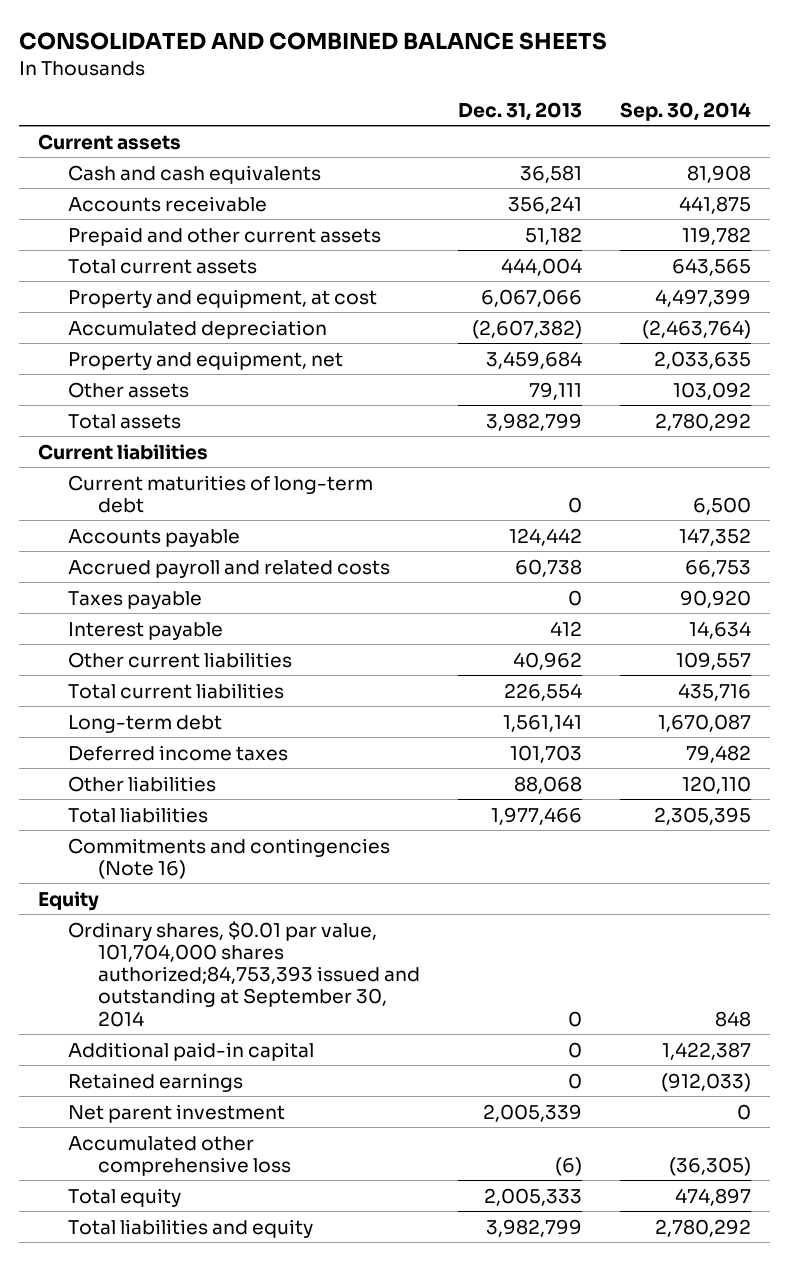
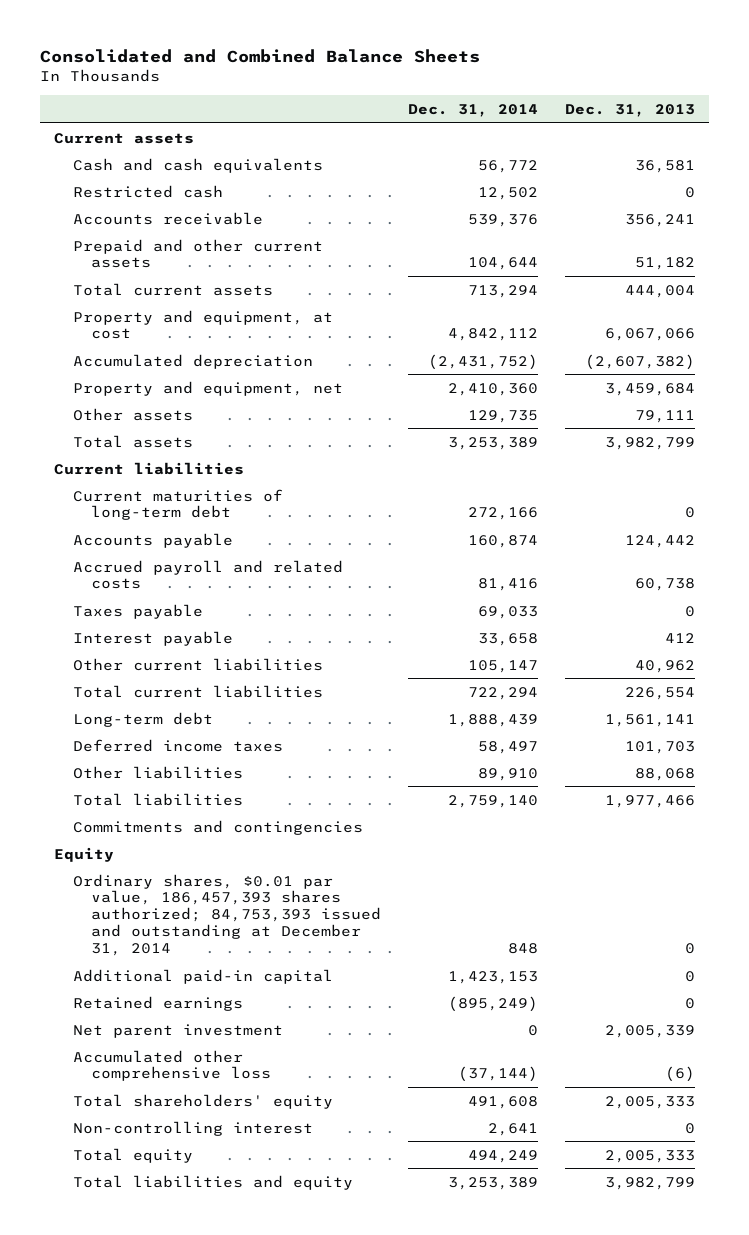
- CONSOLIDATED AND COMBINED BALANCE SHEETS
+ Consolidated and Combined Balance Sheets
- | Dec. 31, 2013 | Sep. 30, 2014
+ | Dec. 31, 2014 | Dec. 31, 2013
+ Restricted cash | 12,502 | 0
- Commitments and contingencies (Note 16)
+ Commitments and contingencies
- Ordinary shares, $0.01 par value, 101,704,000 shares authorized;84,753,393 issued and outstanding at September 30, 2014 | 0 | 848
+ Ordinary shares, $0.01 par value, 186,457,393 shares authorized; 84,753,393 issued and outstanding at December 31, 2014 | 848 | 0
+ Total shareholders' equity | 491,608 | 2,005,333
+ Non-controlling interest | 2,641 | 0

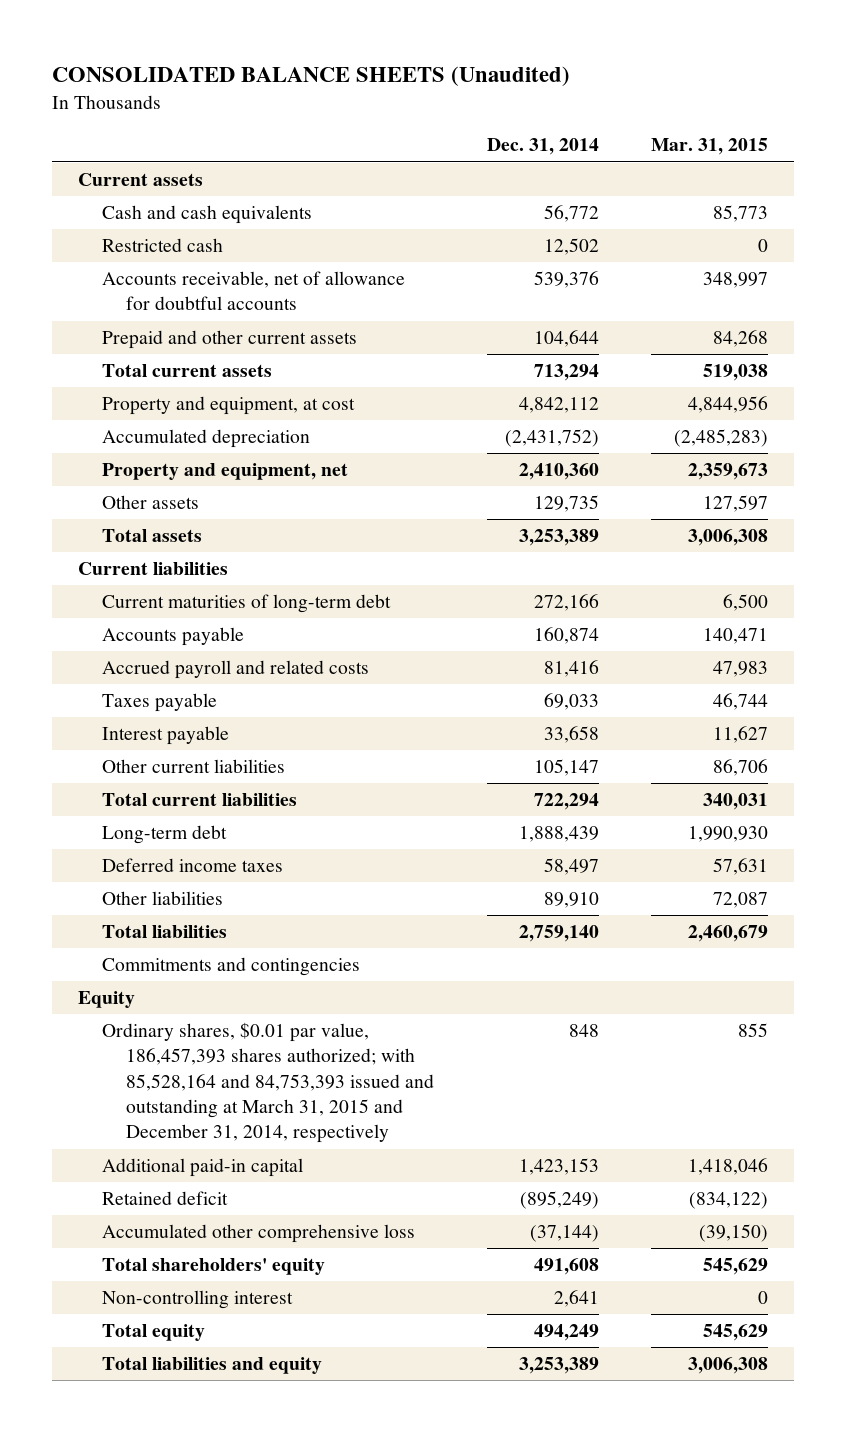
- Consolidated and Combined Balance Sheets
+ CONSOLIDATED BALANCE SHEETS (Unaudited)
- | Dec. 31, 2014 | Dec. 31, 2013
+ | Dec. 31, 2014 | Mar. 31, 2015
- Accounts receivable | 539,376 | 356,241
+ Accounts receivable, net of allowance for doubtful accounts | 539,376 | 348,997
- Ordinary shares, $0.01 par value, 186,457,393 shares authorized; 84,753,393 issued and outstanding at December 31, 2014 | 848 | 0
+ Ordinary shares, $0.01 par value, 186,457,393 shares authorized; with 85,528,164 and 84,753,393 issued and outstanding at March 31, 2015 and December 31, 2014, respectively | 848 | 855
- Retained earnings | (895,249) | 0
- Net parent investment | 0 | 2,005,339
+ Retained deficit | (895,249) | (834,122)

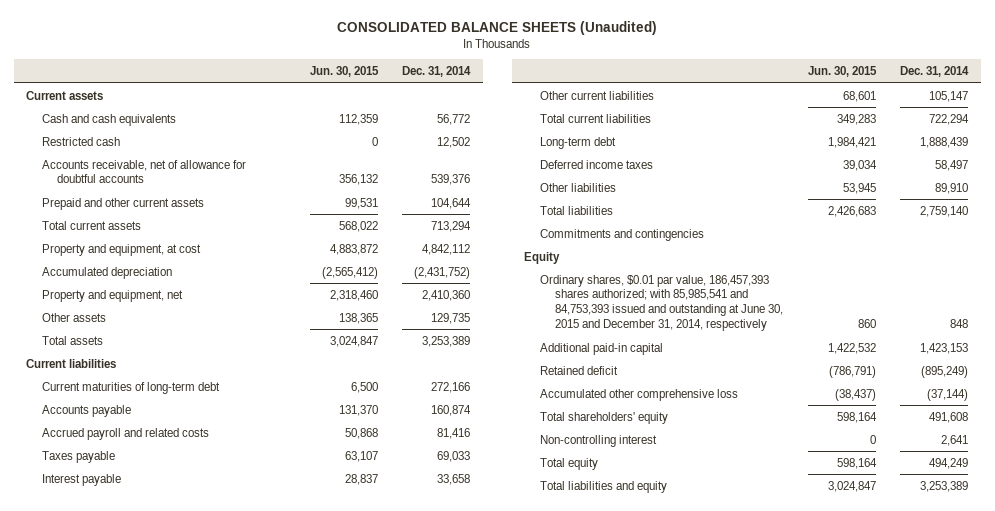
- | Dec. 31, 2014 | Mar. 31, 2015
+ | Jun. 30, 2015 | Dec. 31, 2014
- Ordinary shares, $0.01 par value, 186,457,393 shares authorized; with 85,528,164 and 84,753,393 issued and outstanding at March 31, 2015 and December 31, 2014, respectively | 848 | 855
+ Ordinary shares, $0.01 par value, 186,457,393 shares authorized; with 85,985,541 and 84,753,393 issued and outstanding at June 30, 2015 and December 31, 2014, respectively | 860 | 848

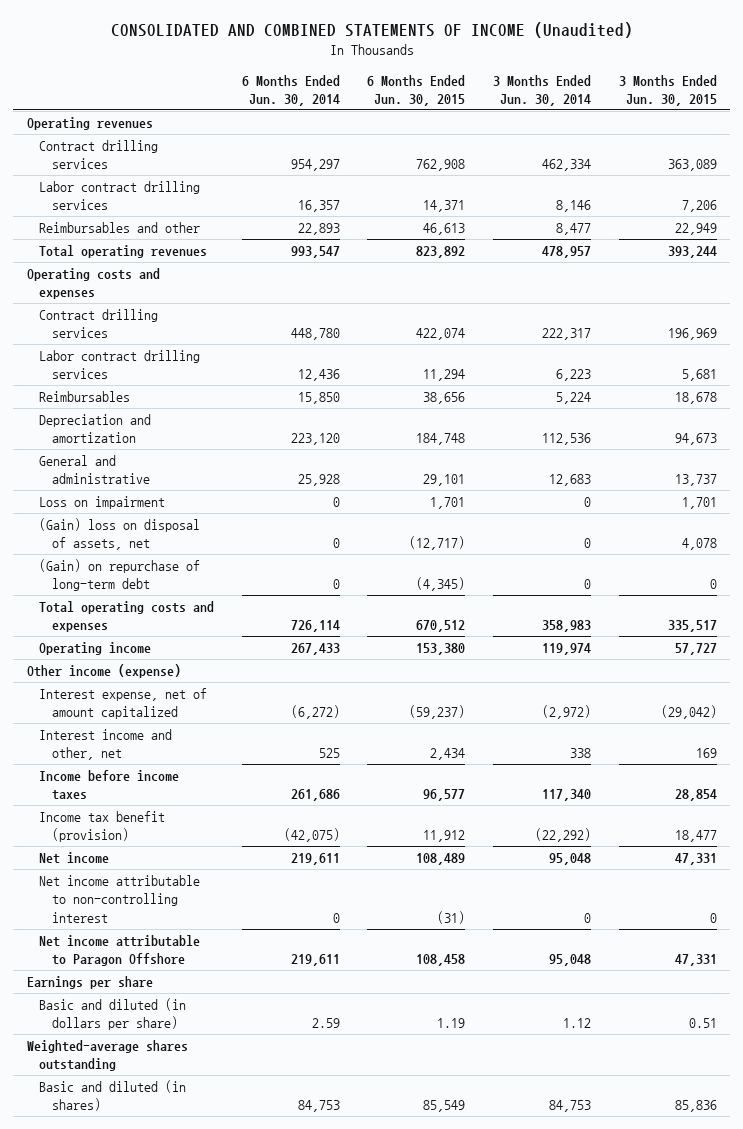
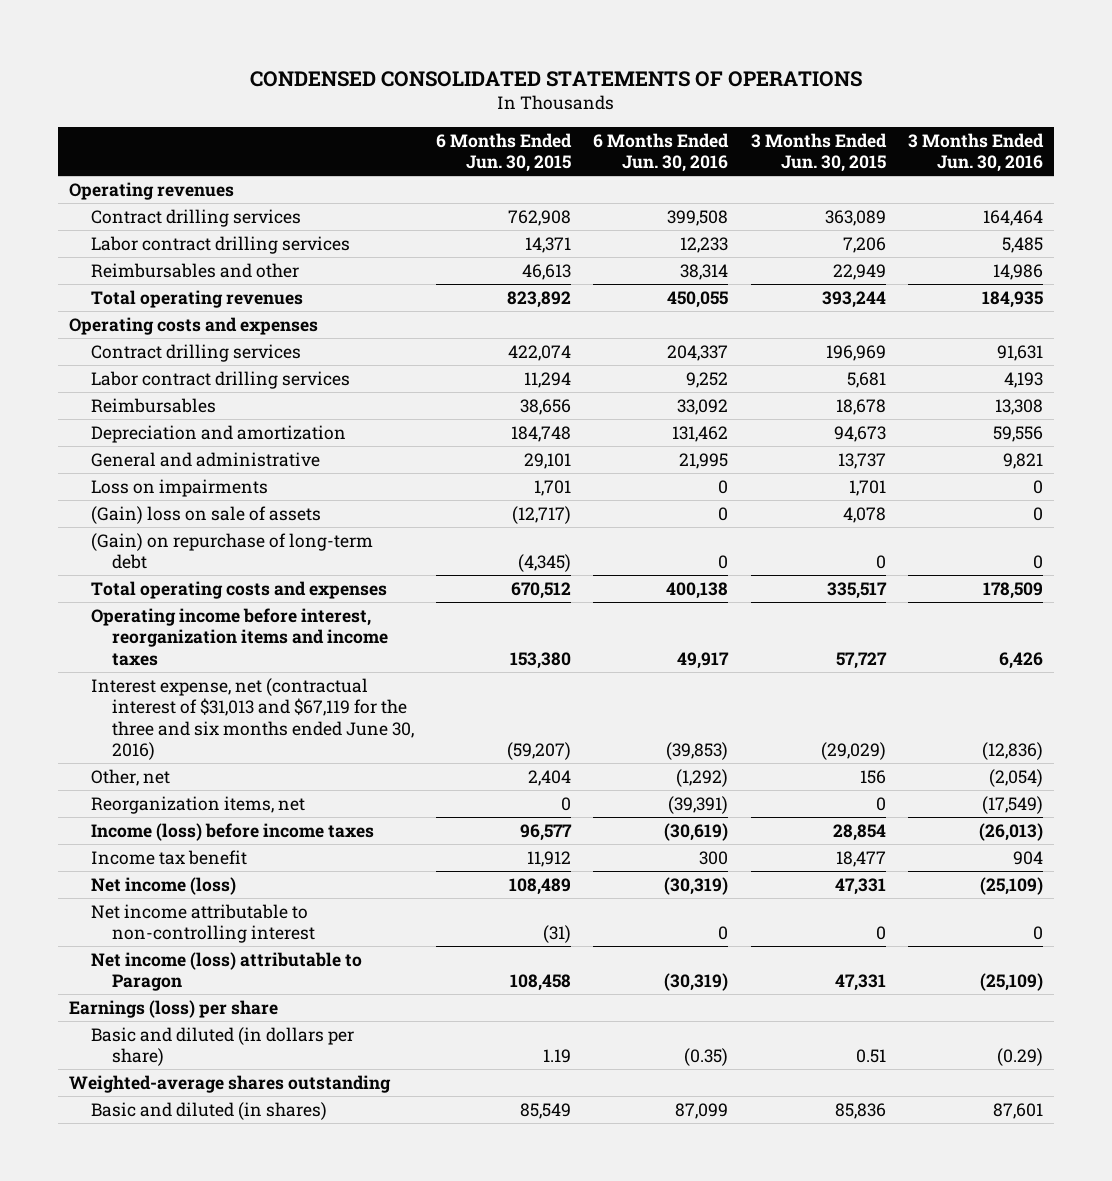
- CONSOLIDATED AND COMBINED STATEMENTS OF INCOME (Unaudited)
+ CONDENSED CONSOLIDATED STATEMENTS OF OPERATIONS
- | 6 Months Ended Jun. 30, 2014 | 6 Months Ended Jun. 30, 2015 | 3 Months Ended Jun. 30, 2014 | 3 Months Ended Jun. 30, 2015
+ | 6 Months Ended Jun. 30, 2015 | 6 Months Ended Jun. 30, 2016 | 3 Months Ended Jun. 30, 2015 | 3 Months Ended Jun. 30, 2016
- Loss on impairment | 0 | 1,701 | 0 | 1,701
- (Gain) loss on disposal of assets, net | 0 | (12,717) | 0 | 4,078
+ Loss on impairments | 1,701 | 0 | 1,701 | 0
+ (Gain) loss on sale of assets | (12,717) | 0 | 4,078 | 0
- Operating income | 267,433 | 153,380 | 119,974 | 57,727
- Other income (expense)
- Interest expense, net of amount capitalized | (6,272) | (59,237) | (2,972) | (29,042)
- Interest income and other, net | 525 | 2,434 | 338 | 169
- Income before income taxes | 261,686 | 96,577 | 117,340 | 28,854
- Income tax benefit (provision) | (42,075) | 11,912 | (22,292) | 18,477
- Net income | 219,611 | 108,489 | 95,048 | 47,331
+ Operating income before interest, reorganization items and income taxes | 153,380 | 49,917 | 57,727 | 6,426
+ Interest expense, net (contractual interest of $31,013 and $67,119 for the three and six months ended June 30, 2016) | (59,207) | (39,853) | (29,029) | (12,836)
+ Other, net | 2,404 | (1,292) | 156 | (2,054)
+ Reorganization items, net | 0 | (39,391) | 0 | (17,549)
+ Income (loss) before income taxes | 96,577 | (30,619) | 28,854 | (26,013)
+ Income tax benefit | 11,912 | 300 | 18,477 | 904
+ Net income (loss) | 108,489 | (30,319) | 47,331 | (25,109)
- Net income attributable to Paragon Offshore | 219,611 | 108,458 | 95,048 | 47,331
- Earnings per share
+ Net income (loss) attributable to Paragon | 108,458 | (30,319) | 47,331 | (25,109)
+ Earnings (loss) per share

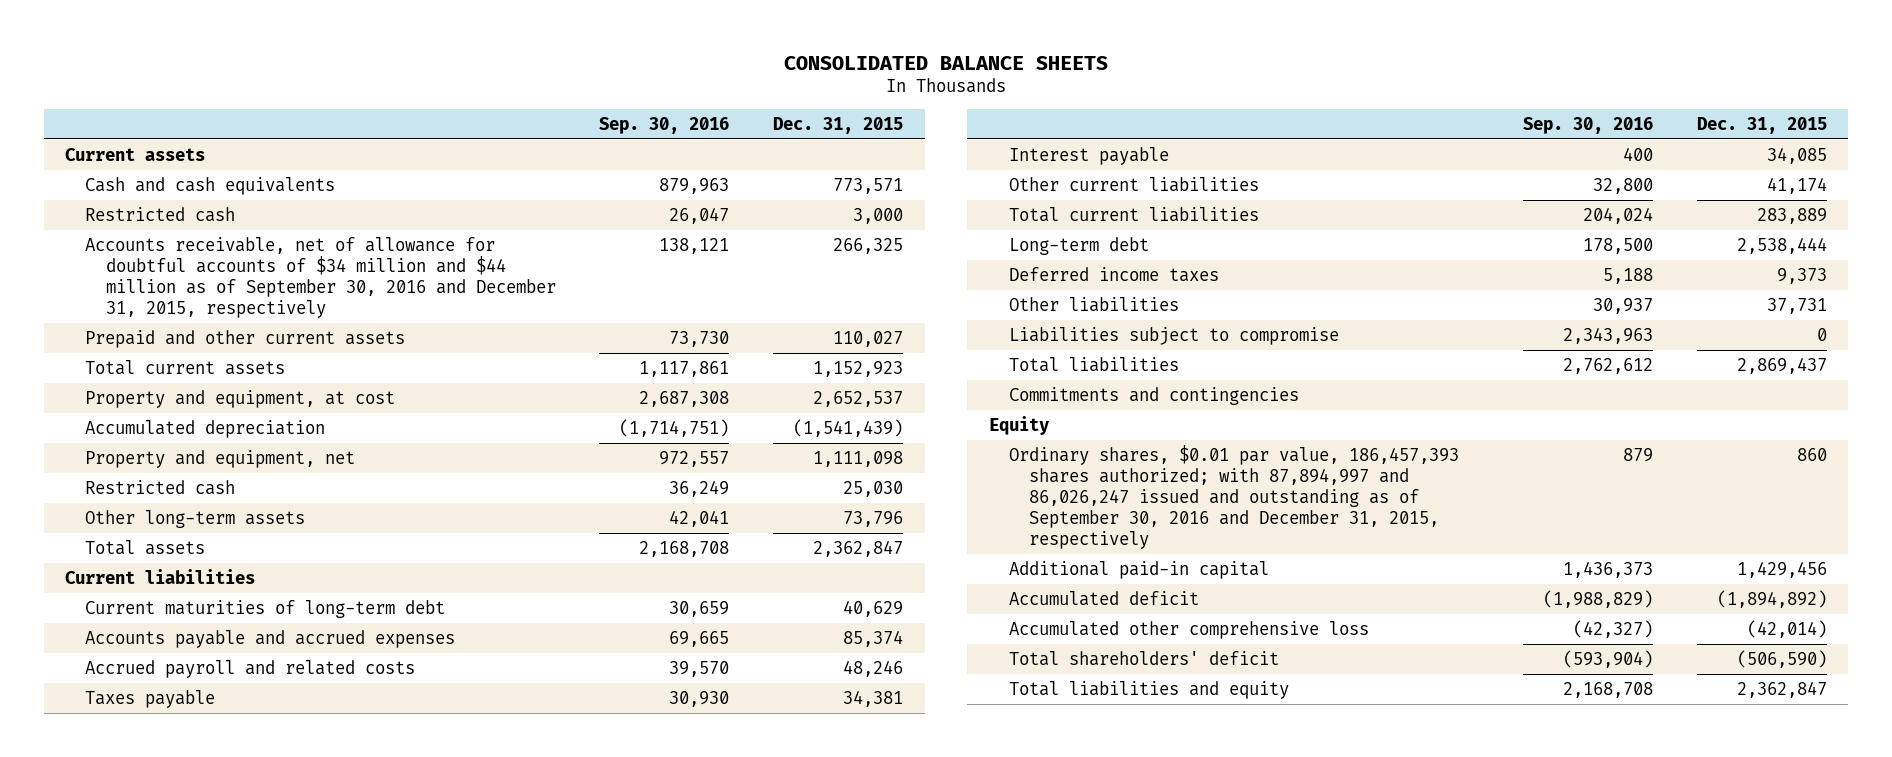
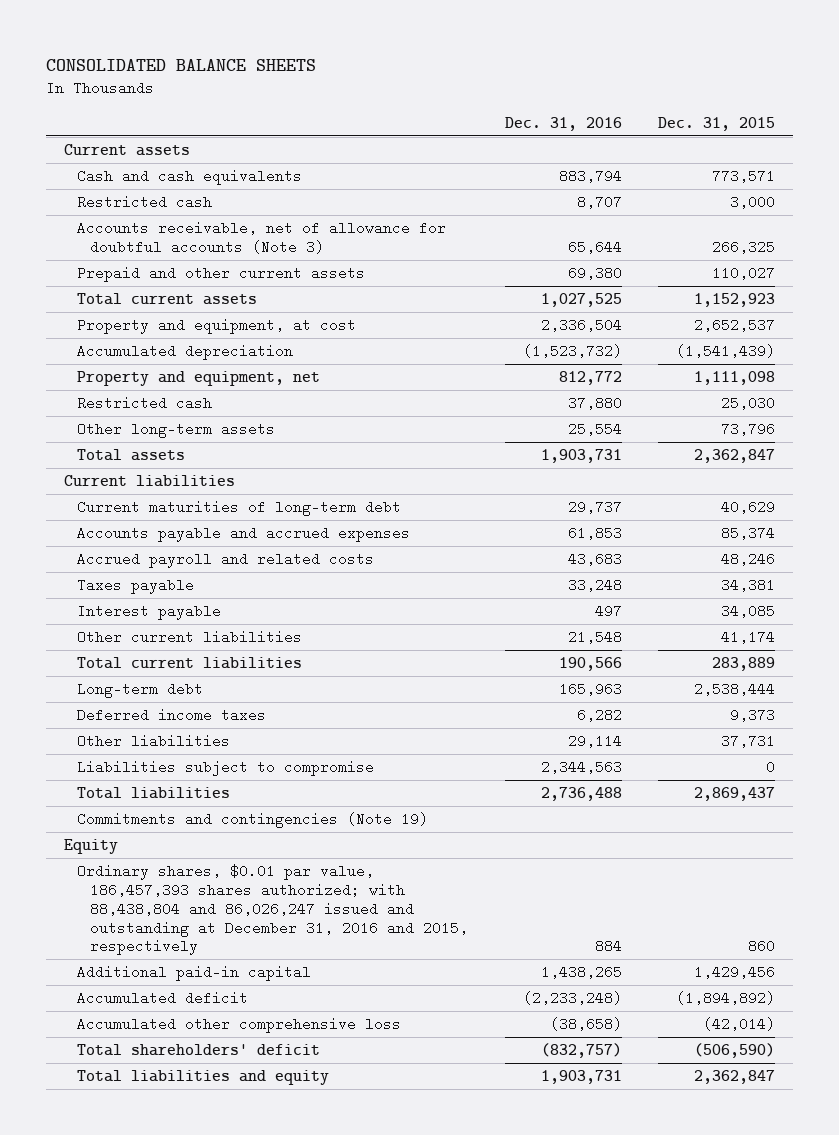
- | Sep. 30, 2016 | Dec. 31, 2015
+ | Dec. 31, 2016 | Dec. 31, 2015
- Accounts receivable, net of allowance for doubtful accounts of $34 million and $44 million as of September 30, 2016 and December 31, 2015, respectively | 138,121 | 266,325
+ Accounts receivable, net of allowance for doubtful accounts (Note 3) | 65,644 | 266,325
- Commitments and contingencies
+ Commitments and contingencies (Note 19)
- Ordinary shares, $0.01 par value, 186,457,393 shares authorized; with 87,894,997 and 86,026,247 issued and outstanding as of September 30, 2016 and December 31, 2015, respectively | 879 | 860
+ Ordinary shares, $0.01 par value, 186,457,393 shares authorized; with 88,438,804 and 86,026,247 issued and outstanding at December 31, 2016 and 2015, respectively | 884 | 860

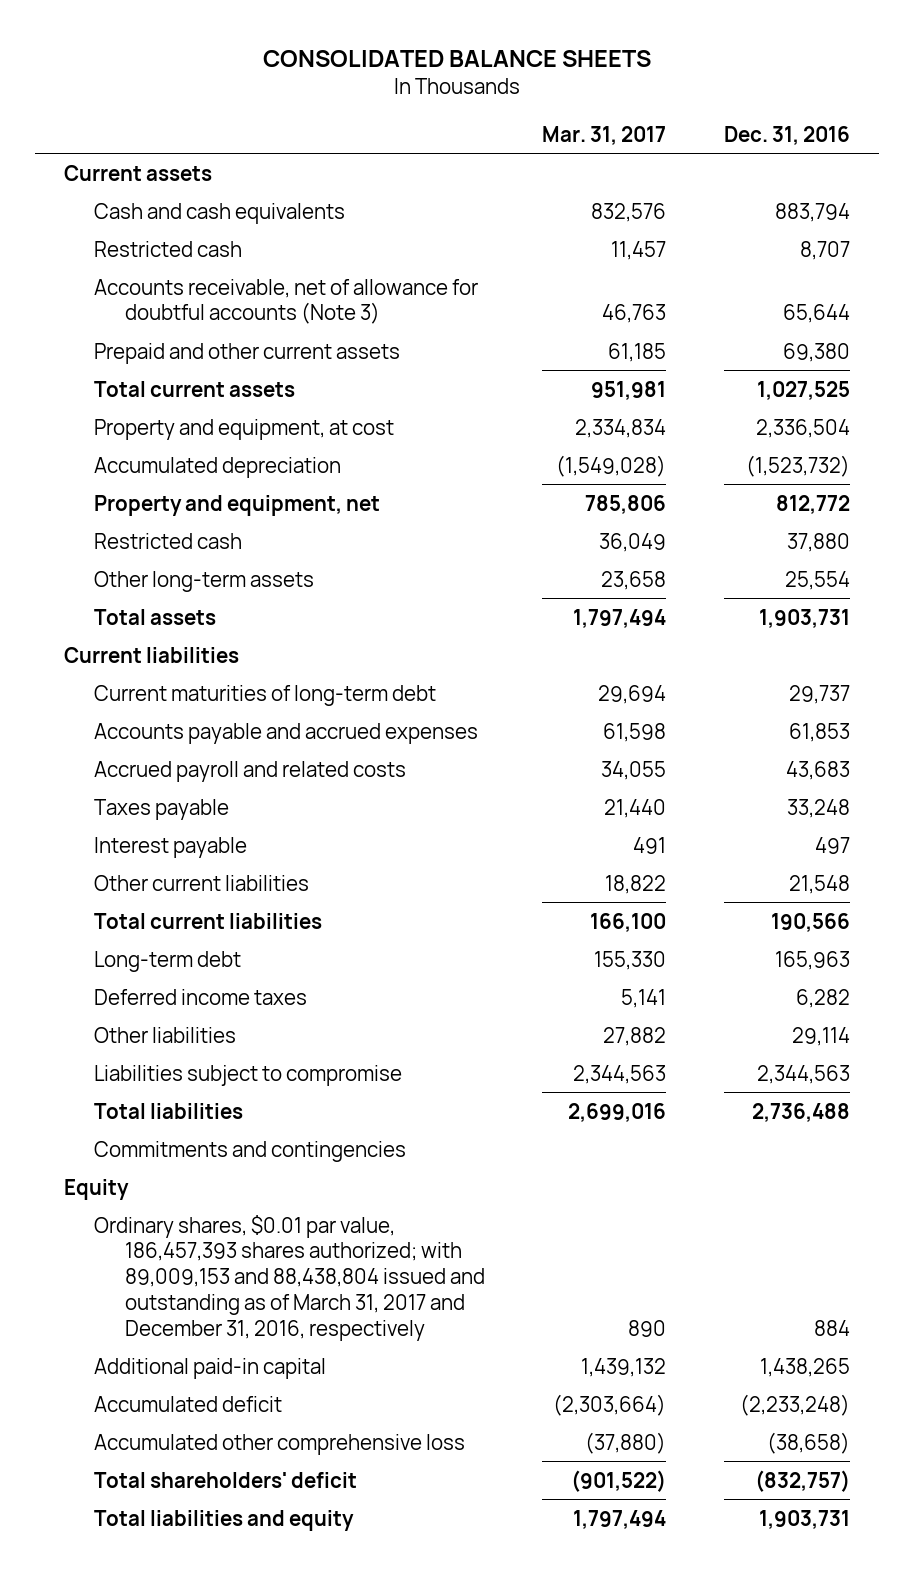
- | Dec. 31, 2016 | Dec. 31, 2015
+ | Mar. 31, 2017 | Dec. 31, 2016
- Commitments and contingencies (Note 19)
+ Commitments and contingencies
- Ordinary shares, $0.01 par value, 186,457,393 shares authorized; with 88,438,804 and 86,026,247 issued and outstanding at December 31, 2016 and 2015, respectively | 884 | 860
+ Ordinary shares, $0.01 par value, 186,457,393 shares authorized; with 89,009,153 and 88,438,804 issued and outstanding as of March 31, 2017 and December 31, 2016, respectively | 890 | 884

